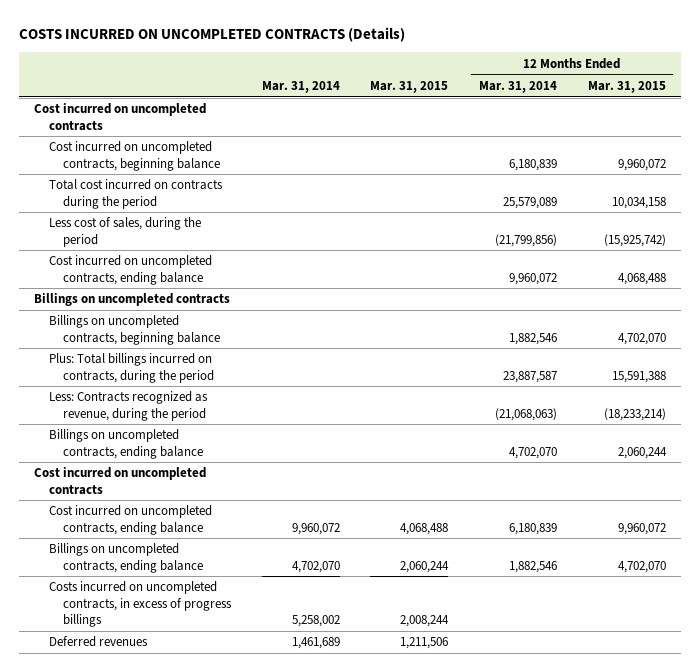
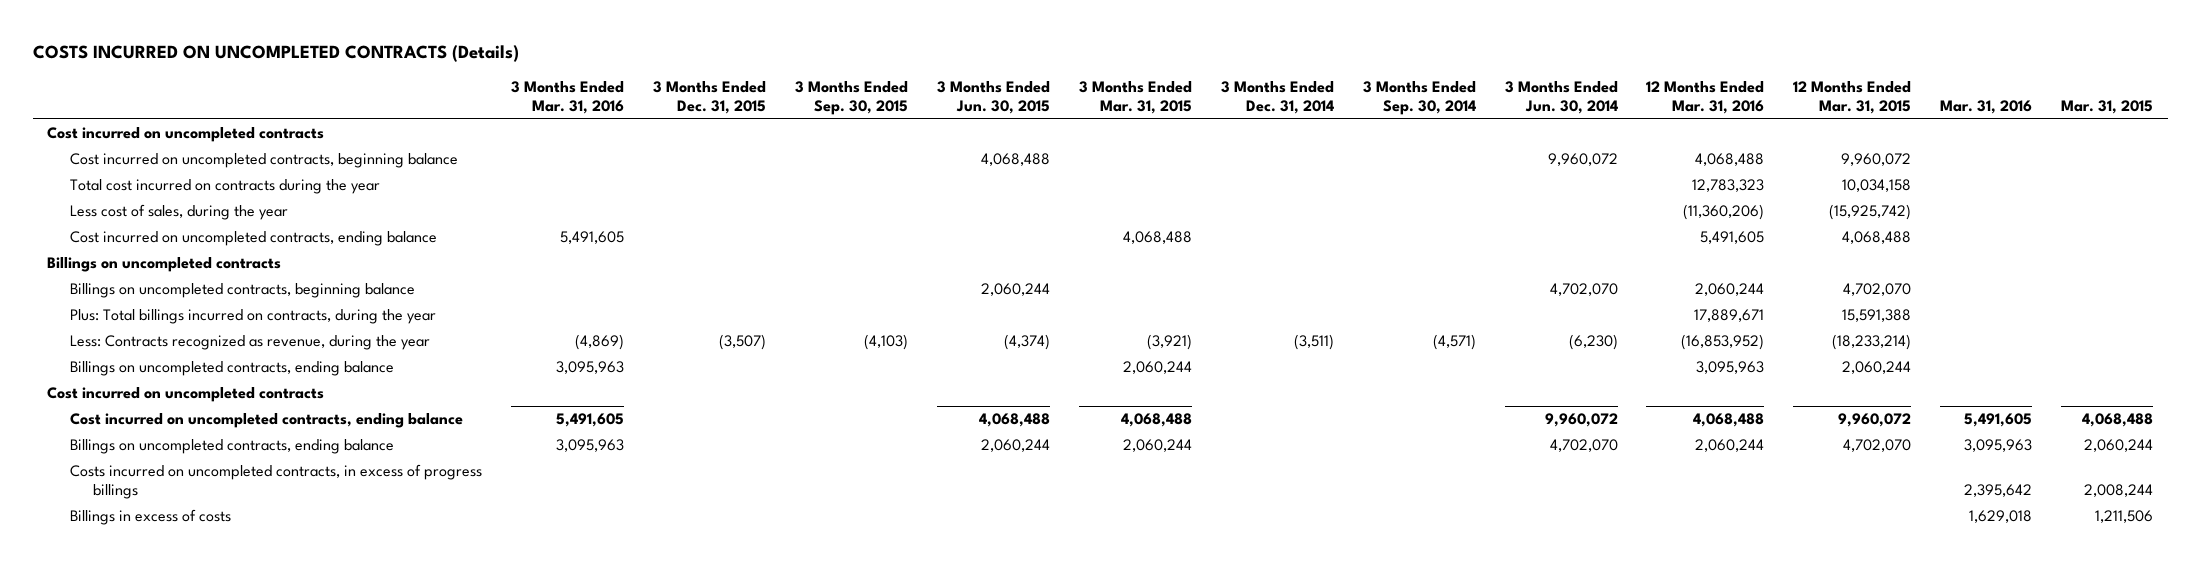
- | Mar. 31, 2014 | Mar. 31, 2015 | 12 Months Ended Mar. 31, 2014 | 12 Months Ended Mar. 31, 2015
+ | 3 Months Ended Mar. 31, 2016 | 3 Months Ended Dec. 31, 2015 | 3 Months Ended Sep. 30, 2015 | 3 Months Ended Jun. 30, 2015 | 3 Months Ended Mar. 31, 2015 | 3 Months Ended Dec. 31, 2014 | 3 Months Ended Sep. 30, 2014 | 3 Months Ended Jun. 30, 2014 | 12 Months Ended Mar. 31, 2016 | 12 Months Ended Mar. 31, 2015 | Mar. 31, 2016 | Mar. 31, 2015
- Total cost incurred on contracts during the period | | | 25,579,089 | 10,034,158
- Less cost of sales, during the period | | | (21,799,856) | (15,925,742)
+ Total cost incurred on contracts during the year | | | | | | | | | 12,783,323 | 10,034,158 | |
+ Less cost of sales, during the year | | | | | | | | | (11,360,206) | (15,925,742) | |
- Plus: Total billings incurred on contracts, during the period | | | 23,887,587 | 15,591,388
- Less: Contracts recognized as revenue, during the period | | | (21,068,063) | (18,233,214)
+ Plus: Total billings incurred on contracts, during the year | | | | | | | | | 17,889,671 | 15,591,388 | |
+ Less: Contracts recognized as revenue, during the year | (4,869) | (3,507) | (4,103) | (4,374) | (3,921) | (3,511) | (4,571) | (6,230) | (16,853,952) | (18,233,214) | |
- Deferred revenues | 1,461,689 | 1,211,506 | |
+ Billings in excess of costs | | | | | | | | | | | 1,629,018 | 1,211,506

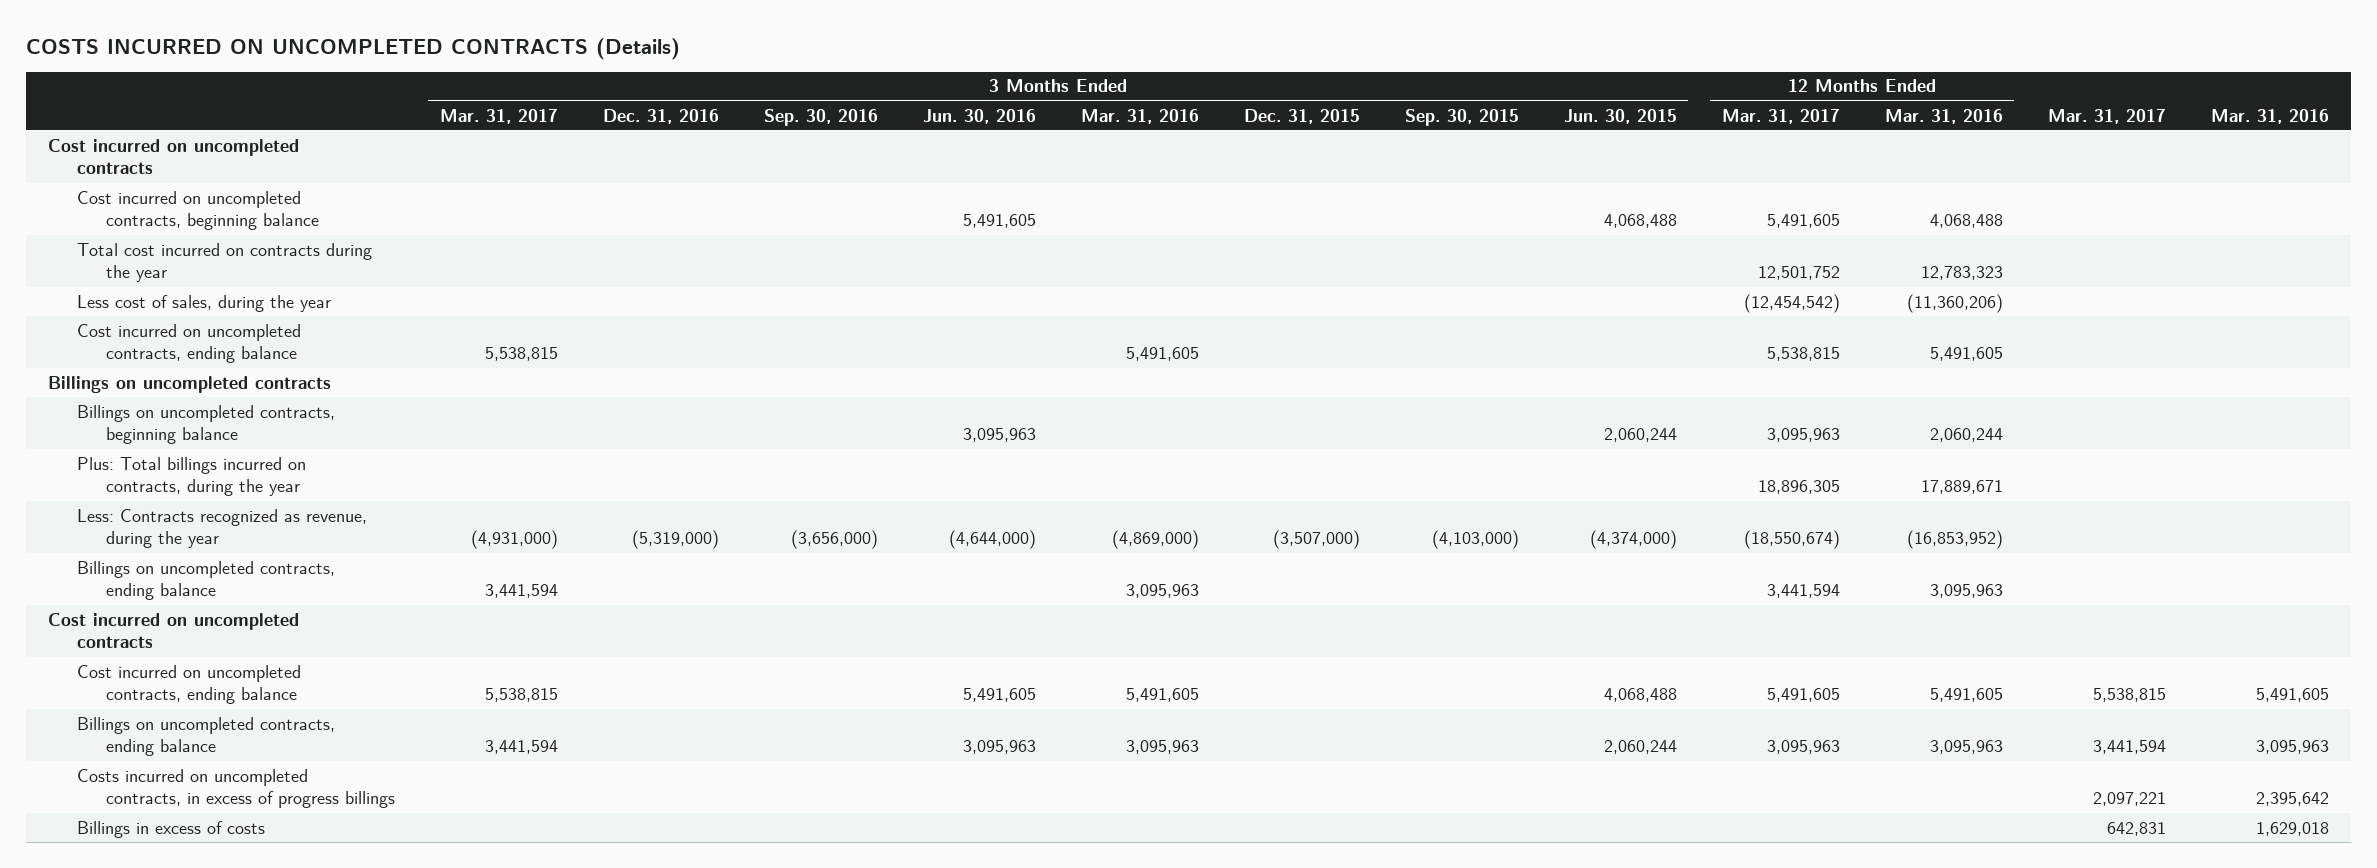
- | 3 Months Ended Mar. 31, 2016 | 3 Months Ended Dec. 31, 2015 | 3 Months Ended Sep. 30, 2015 | 3 Months Ended Jun. 30, 2015 | 3 Months Ended Mar. 31, 2015 | 3 Months Ended Dec. 31, 2014 | 3 Months Ended Sep. 30, 2014 | 3 Months Ended Jun. 30, 2014 | 12 Months Ended Mar. 31, 2016 | 12 Months Ended Mar. 31, 2015 | Mar. 31, 2016 | Mar. 31, 2015
+ | 3 Months Ended Mar. 31, 2017 | 3 Months Ended Dec. 31, 2016 | 3 Months Ended Sep. 30, 2016 | 3 Months Ended Jun. 30, 2016 | 3 Months Ended Mar. 31, 2016 | 3 Months Ended Dec. 31, 2015 | 3 Months Ended Sep. 30, 2015 | 3 Months Ended Jun. 30, 2015 | 12 Months Ended Mar. 31, 2017 | 12 Months Ended Mar. 31, 2016 | Mar. 31, 2017 | Mar. 31, 2016
- Less: Contracts recognized as revenue, during the year | (4,869) | (3,507) | (4,103) | (4,374) | (3,921) | (3,511) | (4,571) | (6,230) | (16,853,952) | (18,233,214) | |
+ Less: Contracts recognized as revenue, during the year | (4,931,000) | (5,319,000) | (3,656,000) | (4,644,000) | (4,869,000) | (3,507,000) | (4,103,000) | (4,374,000) | (18,550,674) | (16,853,952) | |
- Cost incurred on uncompleted contracts, ending balance | 5,491,605 | | | 4,068,488 | 4,068,488 | | | 9,960,072 | 4,068,488 | 9,960,072 | 5,491,605 | 4,068,488
- Billings on uncompleted contracts, ending balance | 3,095,963 | | | 2,060,244 | 2,060,244 | | | 4,702,070 | 2,060,244 | 4,702,070 | 3,095,963 | 2,060,244
+ Cost incurred on uncompleted contracts, ending balance | 5,538,815 | | | 5,491,605 | 5,491,605 | | | 4,068,488 | 5,491,605 | 5,491,605 | 5,538,815 | 5,491,605
+ Billings on uncompleted contracts, ending balance | 3,441,594 | | | 3,095,963 | 3,095,963 | | | 2,060,244 | 3,095,963 | 3,095,963 | 3,441,594 | 3,095,963

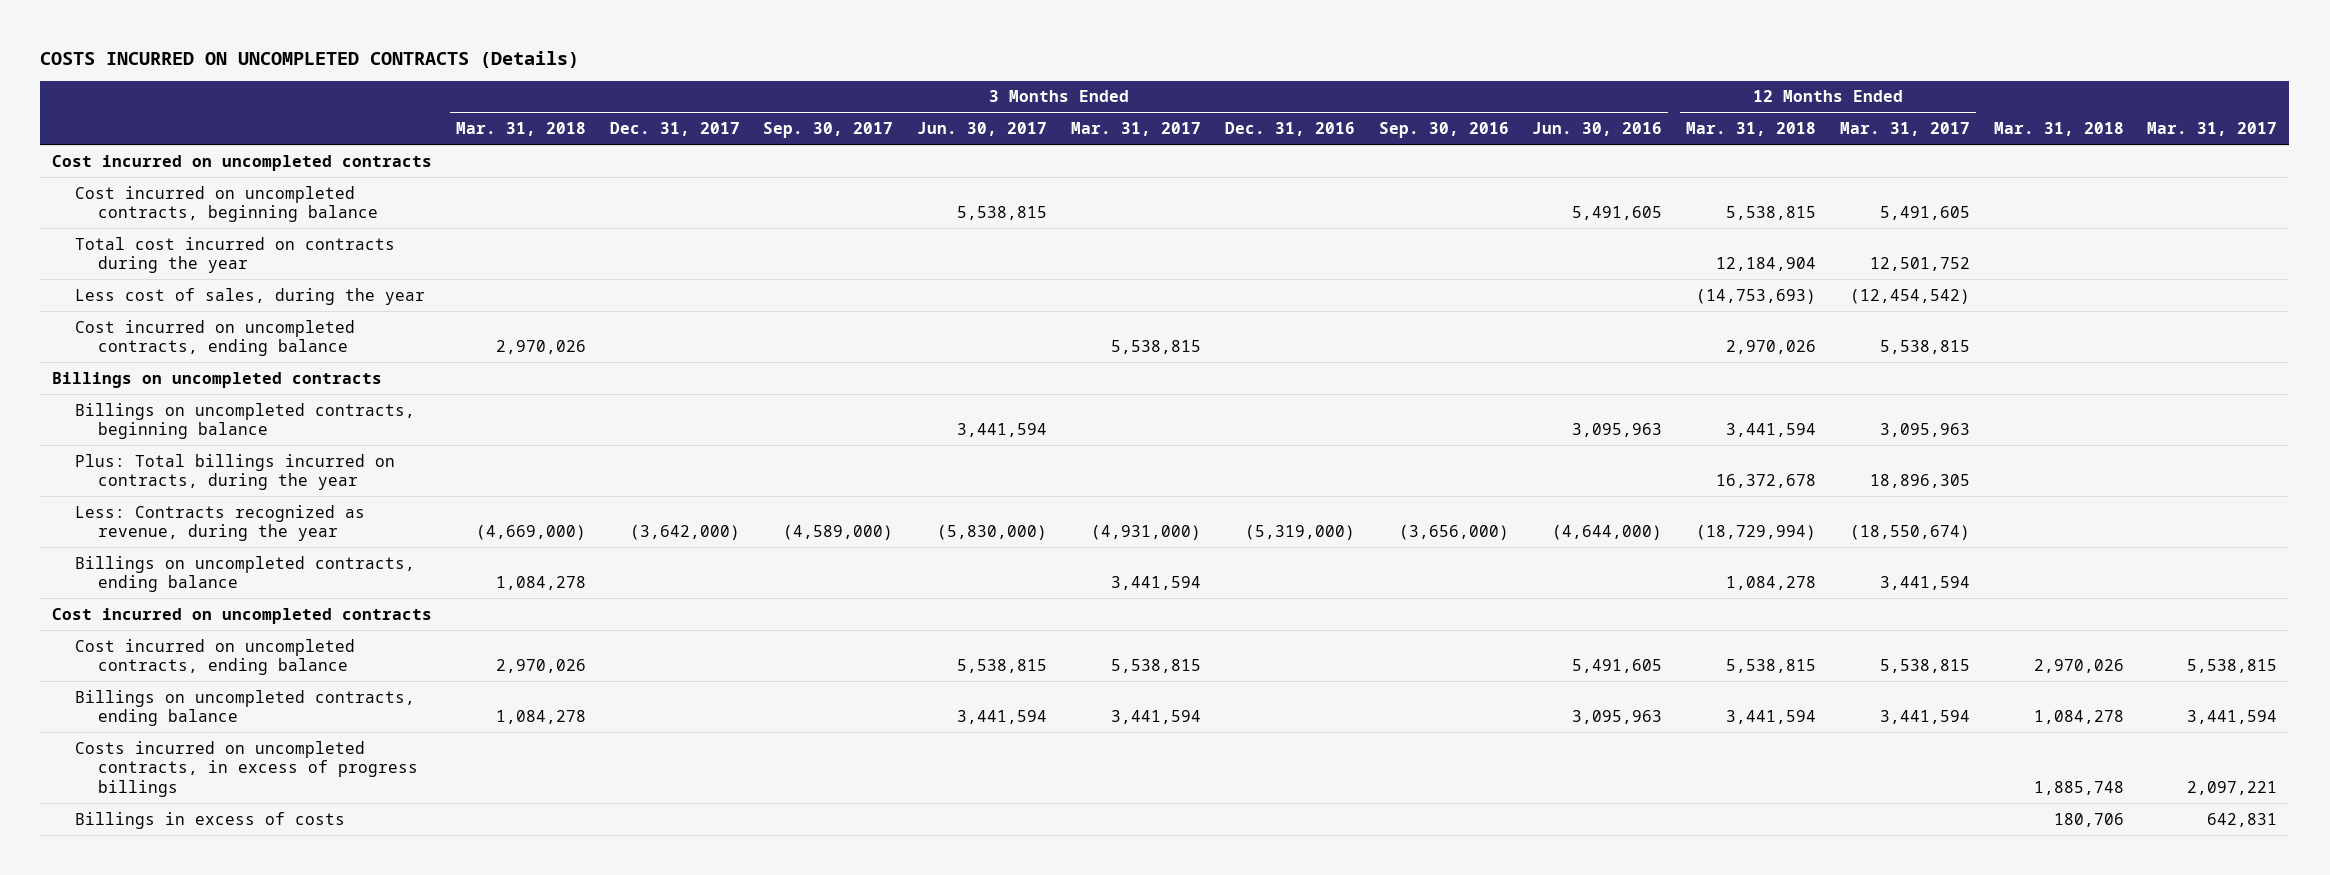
- | 3 Months Ended Mar. 31, 2017 | 3 Months Ended Dec. 31, 2016 | 3 Months Ended Sep. 30, 2016 | 3 Months Ended Jun. 30, 2016 | 3 Months Ended Mar. 31, 2016 | 3 Months Ended Dec. 31, 2015 | 3 Months Ended Sep. 30, 2015 | 3 Months Ended Jun. 30, 2015 | 12 Months Ended Mar. 31, 2017 | 12 Months Ended Mar. 31, 2016 | Mar. 31, 2017 | Mar. 31, 2016
+ | 3 Months Ended Mar. 31, 2018 | 3 Months Ended Dec. 31, 2017 | 3 Months Ended Sep. 30, 2017 | 3 Months Ended Jun. 30, 2017 | 3 Months Ended Mar. 31, 2017 | 3 Months Ended Dec. 31, 2016 | 3 Months Ended Sep. 30, 2016 | 3 Months Ended Jun. 30, 2016 | 12 Months Ended Mar. 31, 2018 | 12 Months Ended Mar. 31, 2017 | Mar. 31, 2018 | Mar. 31, 2017
- Cost incurred on uncompleted contracts, ending balance | 5,538,815 | | | 5,491,605 | 5,491,605 | | | 4,068,488 | 5,491,605 | 5,491,605 | 5,538,815 | 5,491,605
- Billings on uncompleted contracts, ending balance | 3,441,594 | | | 3,095,963 | 3,095,963 | | | 2,060,244 | 3,095,963 | 3,095,963 | 3,441,594 | 3,095,963
+ Cost incurred on uncompleted contracts, ending balance | 2,970,026 | | | 5,538,815 | 5,538,815 | | | 5,491,605 | 5,538,815 | 5,538,815 | 2,970,026 | 5,538,815
+ Billings on uncompleted contracts, ending balance | 1,084,278 | | | 3,441,594 | 3,441,594 | | | 3,095,963 | 3,441,594 | 3,441,594 | 1,084,278 | 3,441,594

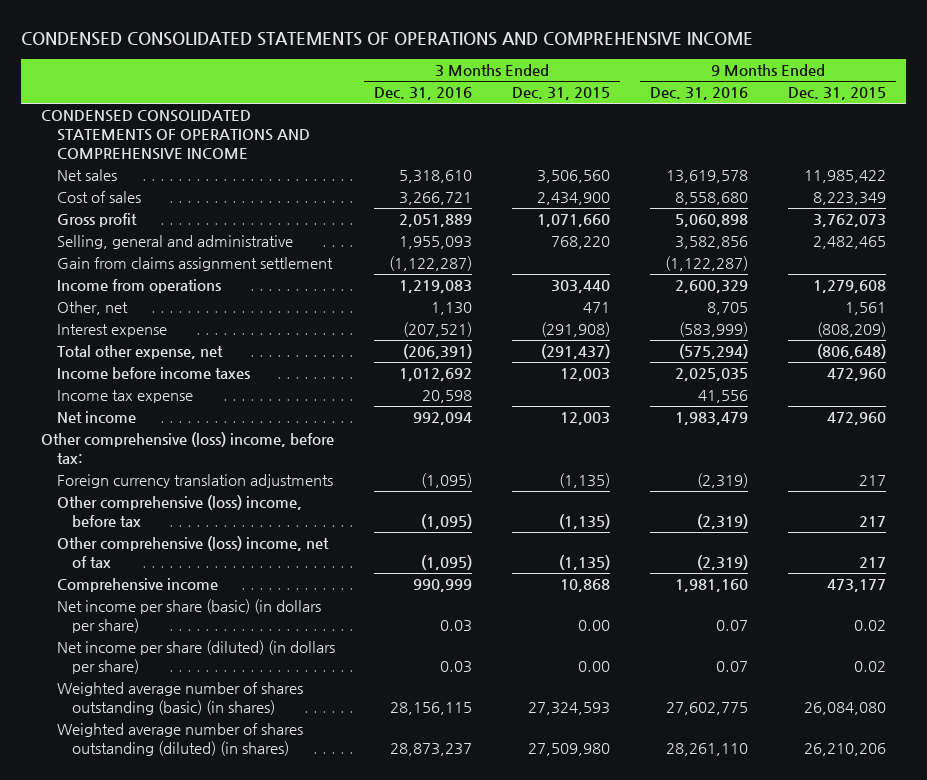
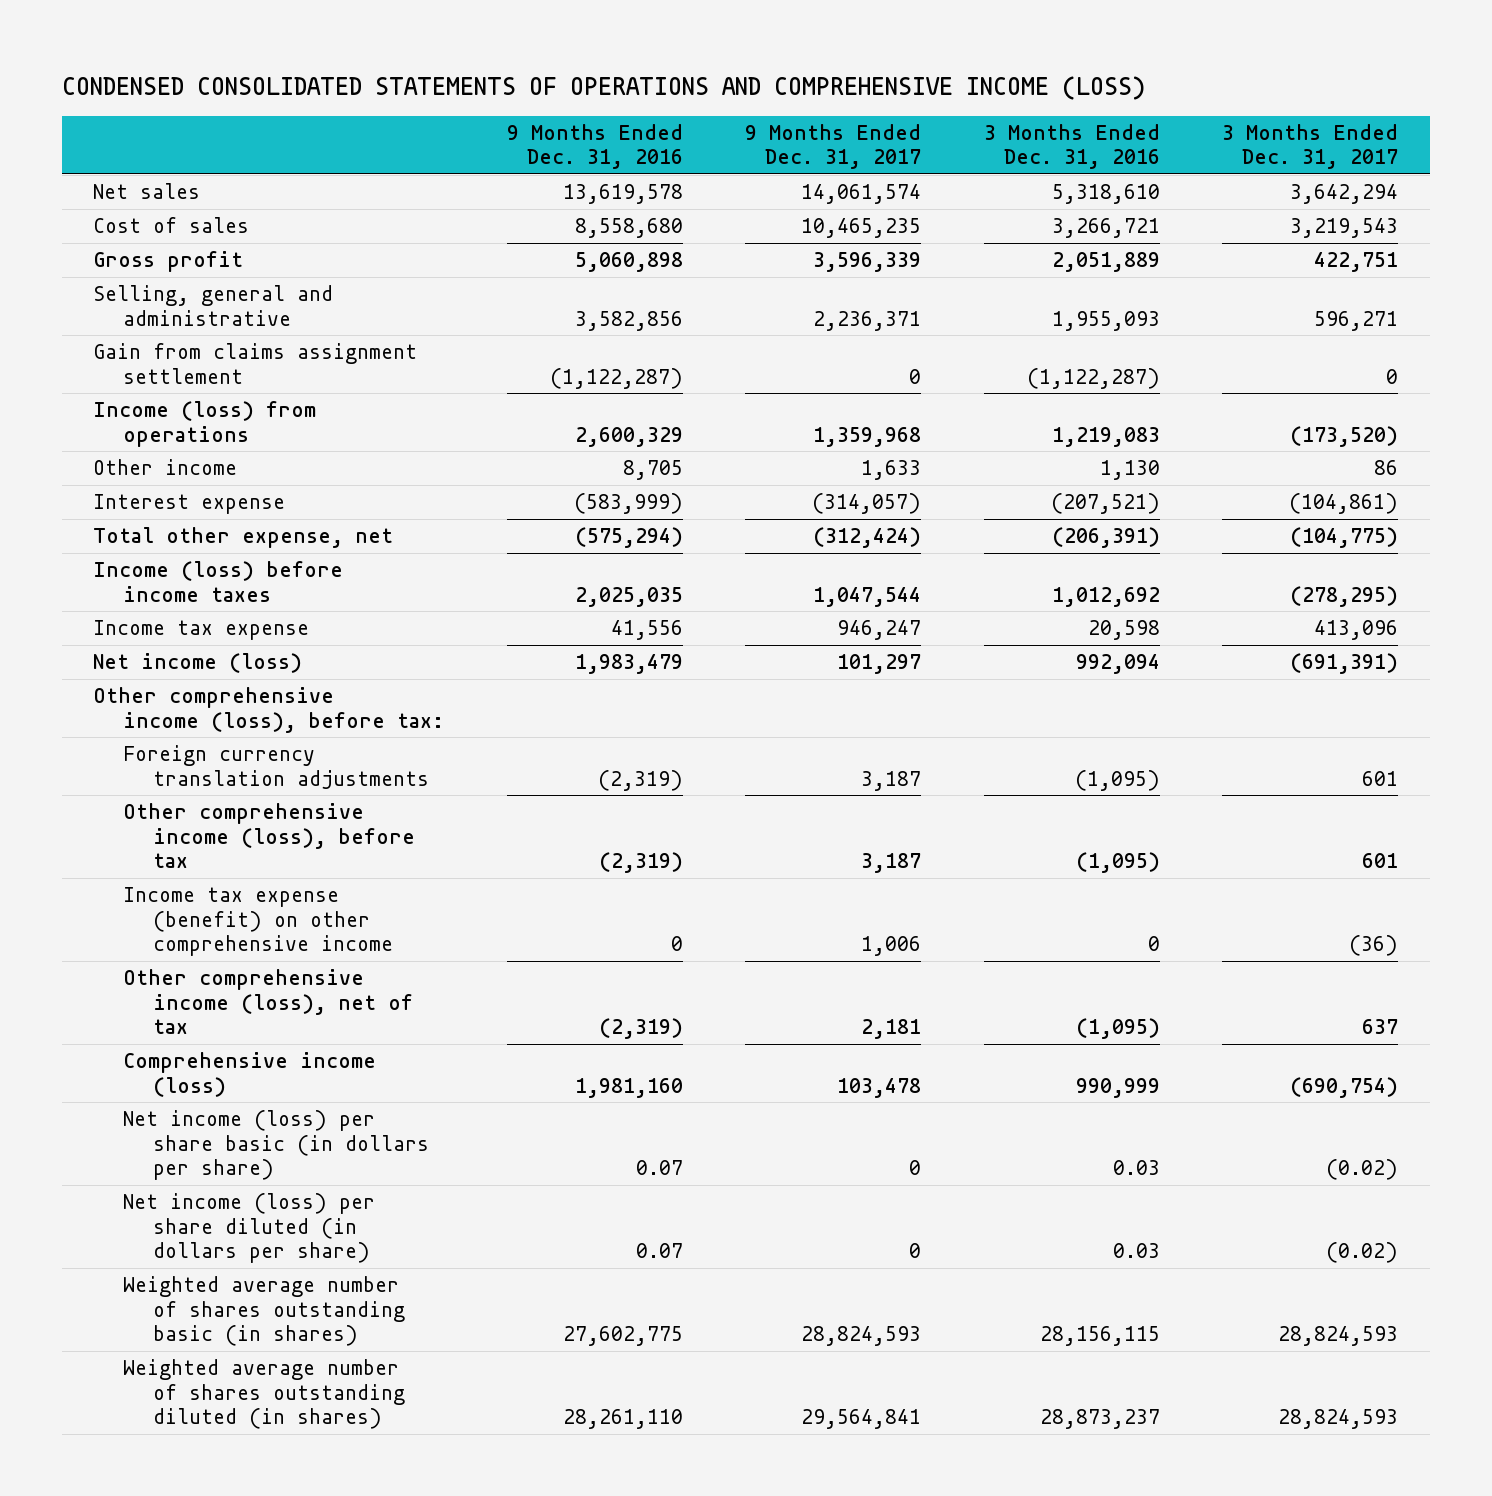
- CONDENSED CONSOLIDATED STATEMENTS OF OPERATIONS AND COMPREHENSIVE INCOME
+ CONDENSED CONSOLIDATED STATEMENTS OF OPERATIONS AND COMPREHENSIVE INCOME (LOSS)
- | 3 Months Ended Dec. 31, 2016 | 3 Months Ended Dec. 31, 2015 | 9 Months Ended Dec. 31, 2016 | 9 Months Ended Dec. 31, 2015
+ | 9 Months Ended Dec. 31, 2016 | 9 Months Ended Dec. 31, 2017 | 3 Months Ended Dec. 31, 2016 | 3 Months Ended Dec. 31, 2017
- CONDENSED CONSOLIDATED STATEMENTS OF OPERATIONS AND COMPREHENSIVE INCOME
- Income from operations | 1,219,083 | 303,440 | 2,600,329 | 1,279,608
- Other, net | 1,130 | 471 | 8,705 | 1,561
+ Income (loss) from operations | 2,600,329 | 1,359,968 | 1,219,083 | (173,520)
+ Other income | 8,705 | 1,633 | 1,130 | 86
- Income before income taxes | 1,012,692 | 12,003 | 2,025,035 | 472,960
+ Income (loss) before income taxes | 2,025,035 | 1,047,544 | 1,012,692 | (278,295)
- Net income | 992,094 | 12,003 | 1,983,479 | 472,960
- Other comprehensive (loss) income, before tax:
+ Net income (loss) | 1,983,479 | 101,297 | 992,094 | (691,391)
+ Other comprehensive income (loss), before tax:
- Other comprehensive (loss) income, before tax | (1,095) | (1,135) | (2,319) | 217
- Other comprehensive (loss) income, net of tax | (1,095) | (1,135) | (2,319) | 217
- Comprehensive income | 990,999 | 10,868 | 1,981,160 | 473,177
- Net income per share (basic) (in dollars per share) | 0.03 | 0.00 | 0.07 | 0.02
- Net income per share (diluted) (in dollars per share) | 0.03 | 0.00 | 0.07 | 0.02
- Weighted average number of shares outstanding (basic) (in shares) | 28,156,115 | 27,324,593 | 27,602,775 | 26,084,080
- Weighted average number of shares outstanding (diluted) (in shares) | 28,873,237 | 27,509,980 | 28,261,110 | 26,210,206
+ Other comprehensive income (loss), before tax | (2,319) | 3,187 | (1,095) | 601
+ Income tax expense (benefit) on other comprehensive income | 0 | 1,006 | 0 | (36)
+ Other comprehensive income (loss), net of tax | (2,319) | 2,181 | (1,095) | 637
+ Comprehensive income (loss) | 1,981,160 | 103,478 | 990,999 | (690,754)
+ Net income (loss) per share basic (in dollars per share) | 0.07 | 0 | 0.03 | (0.02)
+ Net income (loss) per share diluted (in dollars per share) | 0.07 | 0 | 0.03 | (0.02)
+ Weighted average number of shares outstanding basic (in shares) | 27,602,775 | 28,824,593 | 28,156,115 | 28,824,593
+ Weighted average number of shares outstanding diluted (in shares) | 28,261,110 | 29,564,841 | 28,873,237 | 28,824,593

